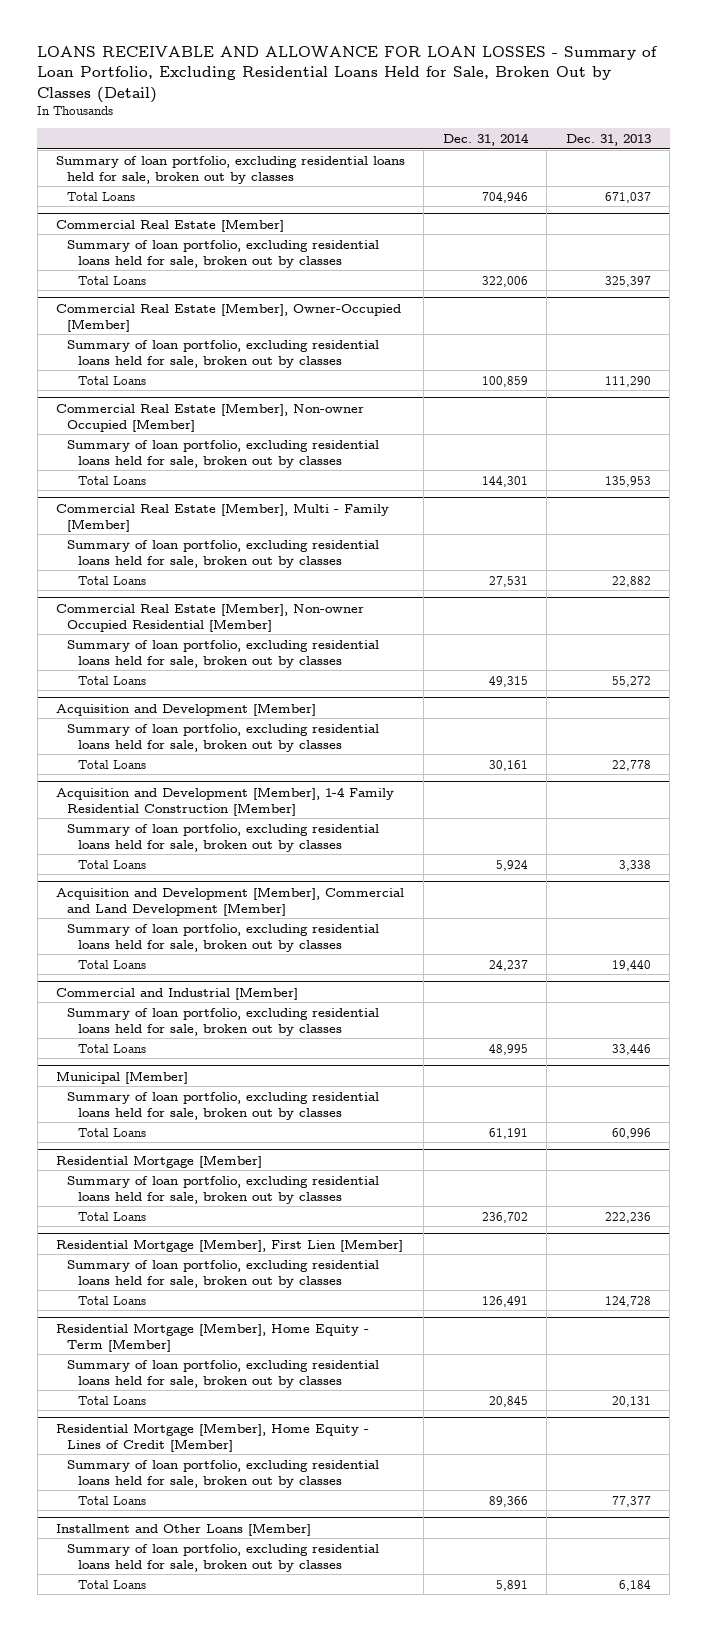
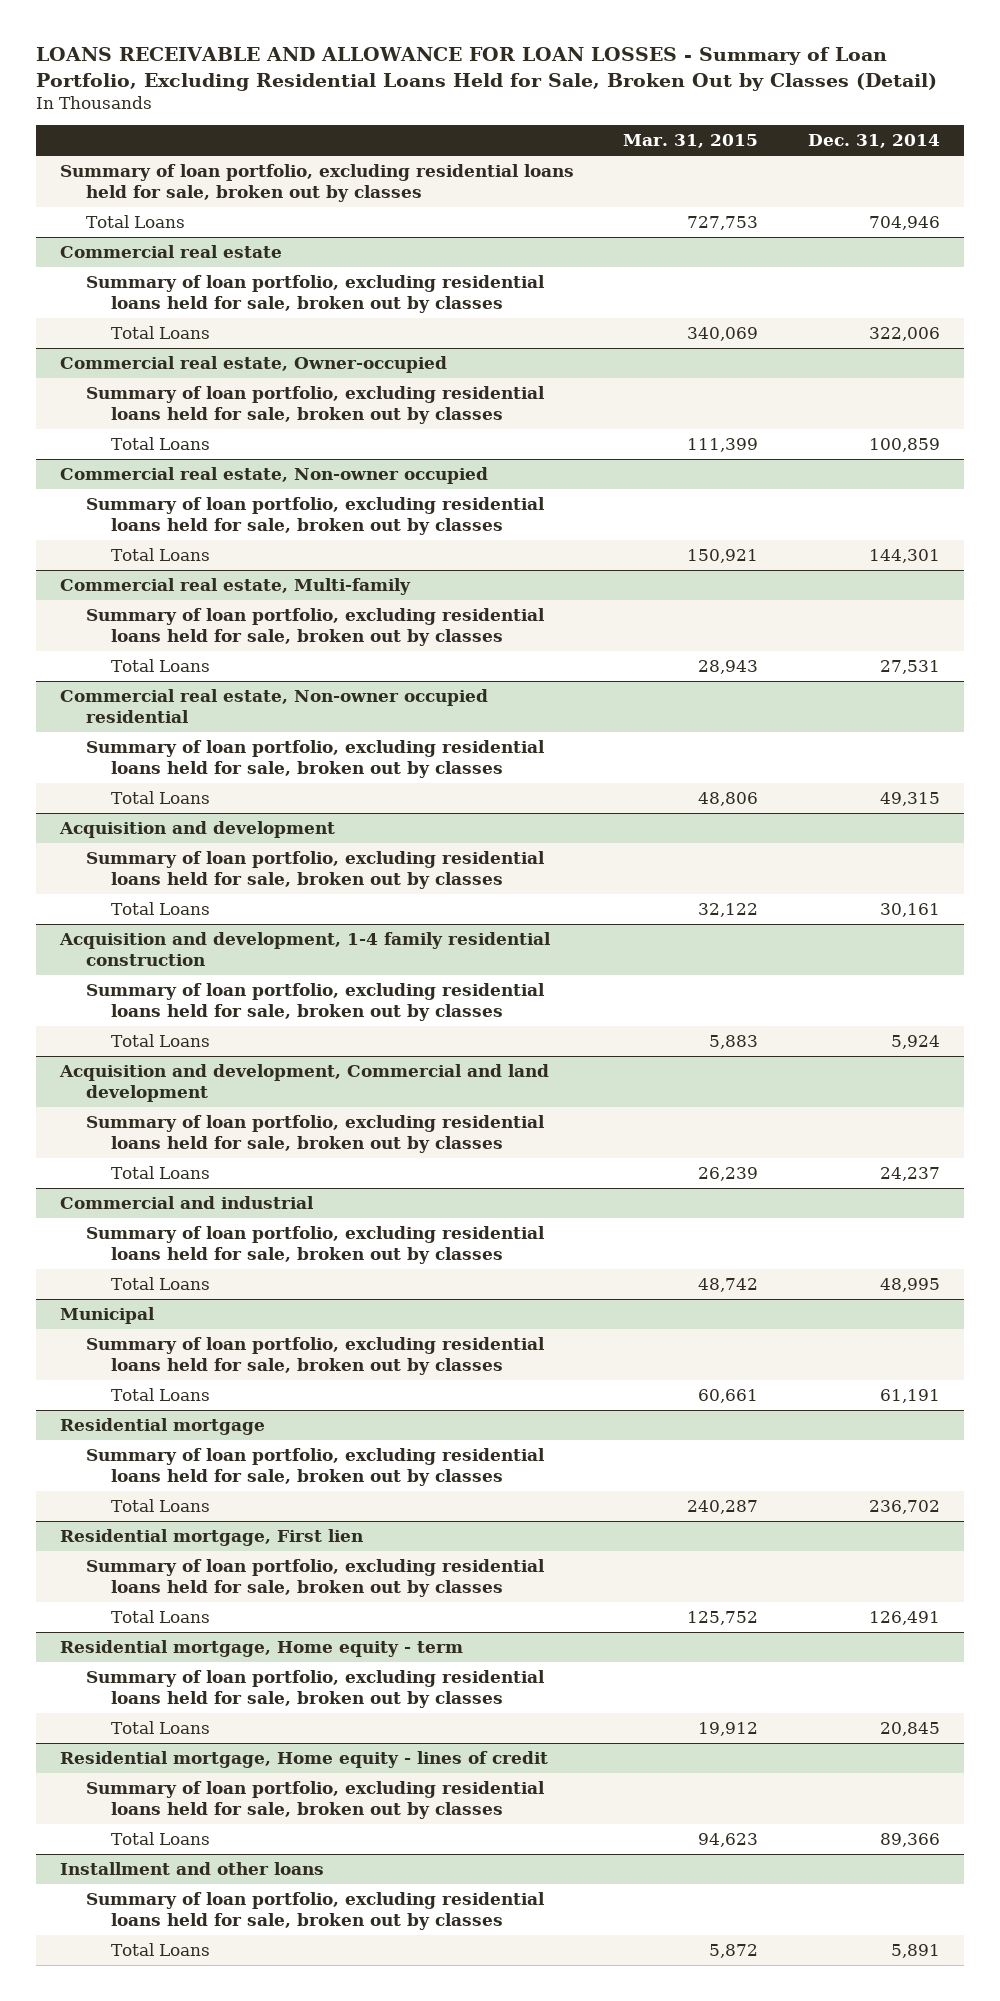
- | Dec. 31, 2014 | Dec. 31, 2013
+ | Mar. 31, 2015 | Dec. 31, 2014
- Commercial Real Estate [Member]
+ Commercial real estate
- Commercial Real Estate [Member], Owner-Occupied [Member]
+ Commercial real estate, Owner-occupied
- Commercial Real Estate [Member], Non-owner Occupied [Member]
+ Commercial real estate, Non-owner occupied
- Commercial Real Estate [Member], Multi - Family [Member]
+ Commercial real estate, Multi-family
- Commercial Real Estate [Member], Non-owner Occupied Residential [Member]
+ Commercial real estate, Non-owner occupied residential
- Acquisition and Development [Member]
+ Acquisition and development
- Acquisition and Development [Member], 1-4 Family Residential Construction [Member]
+ Acquisition and development, 1-4 family residential construction
- Acquisition and Development [Member], Commercial and Land Development [Member]
+ Acquisition and development, Commercial and land development
- Commercial and Industrial [Member]
+ Commercial and industrial
- Municipal [Member]
+ Municipal
- Residential Mortgage [Member]
+ Residential mortgage
- Residential Mortgage [Member], First Lien [Member]
+ Residential mortgage, First lien
- Residential Mortgage [Member], Home Equity - Term [Member]
+ Residential mortgage, Home equity - term
- Residential Mortgage [Member], Home Equity - Lines of Credit [Member]
+ Residential mortgage, Home equity - lines of credit
- Installment and Other Loans [Member]
+ Installment and other loans

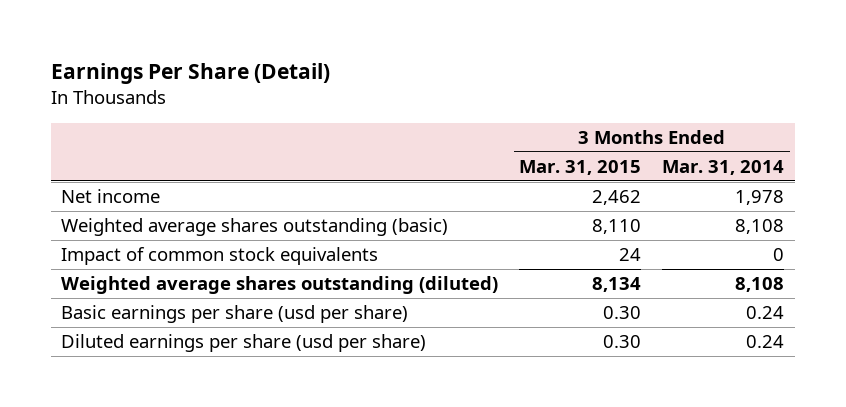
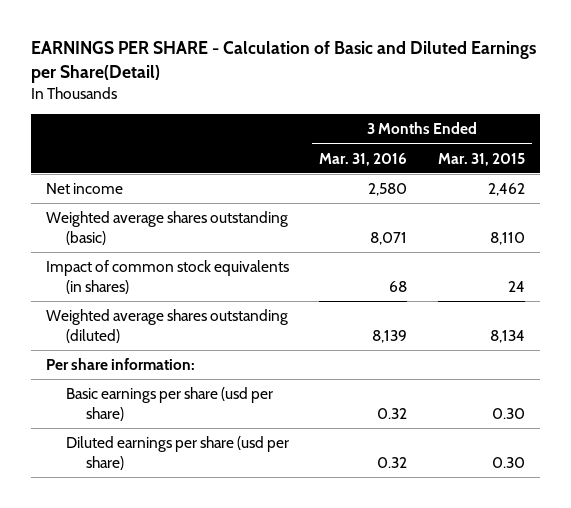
- Earnings Per Share (Detail)
+ EARNINGS PER SHARE - Calculation of Basic and Diluted Earnings per Share(Detail)
- | 3 Months Ended Mar. 31, 2015 | 3 Months Ended Mar. 31, 2014
+ | 3 Months Ended Mar. 31, 2016 | 3 Months Ended Mar. 31, 2015
- Impact of common stock equivalents | 24 | 0
+ Impact of common stock equivalents (in shares) | 68 | 24
+ Per share information:

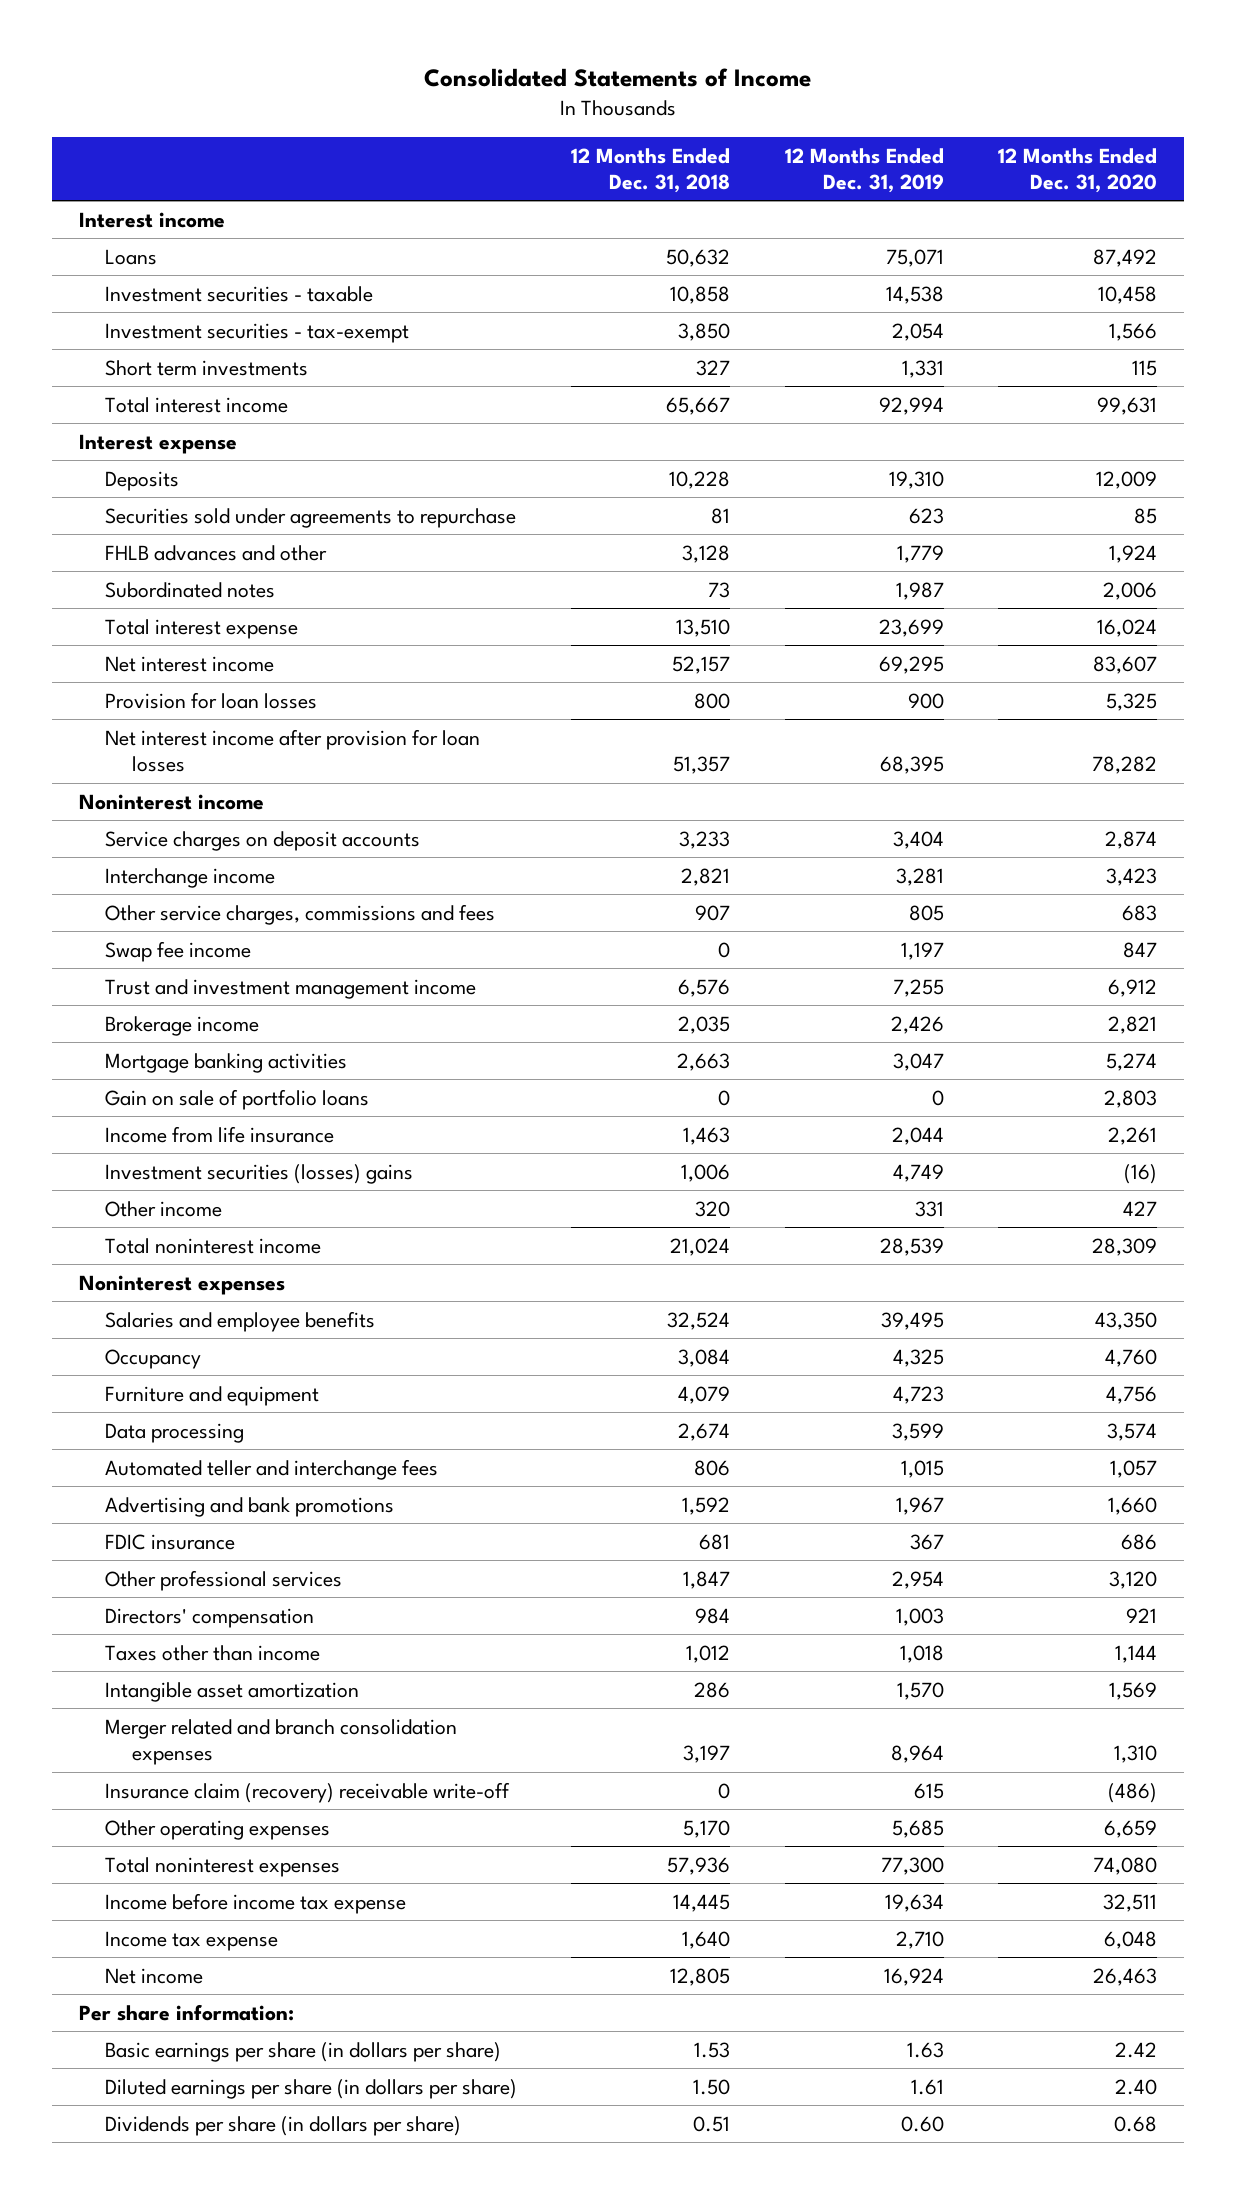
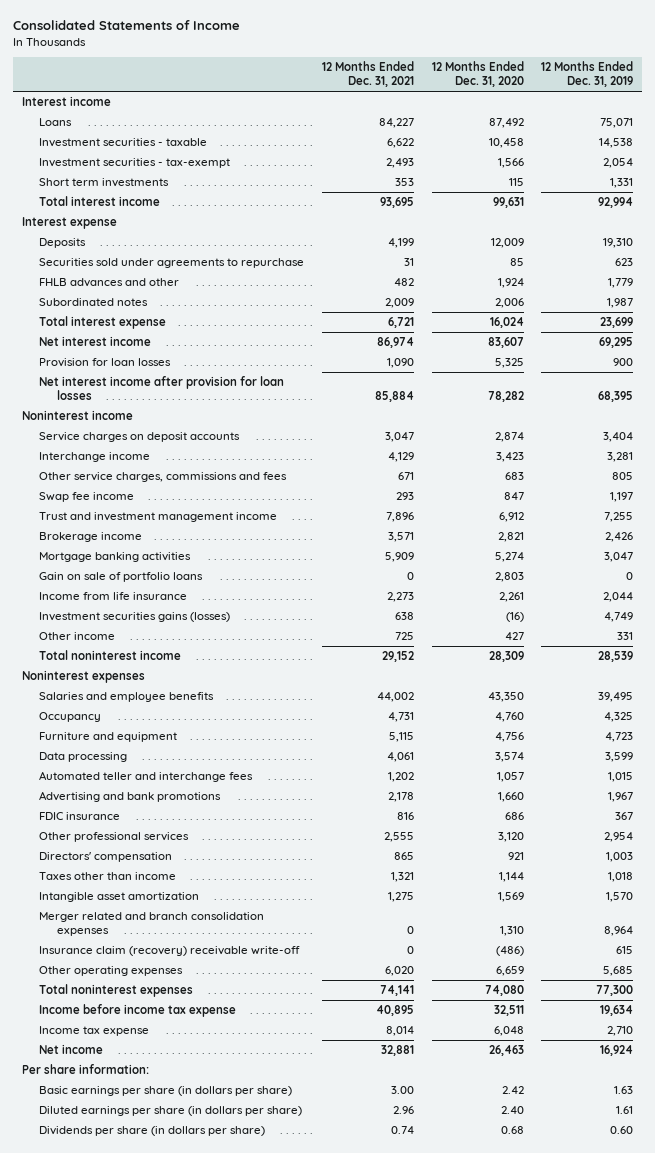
- | 12 Months Ended Dec. 31, 2018 | 12 Months Ended Dec. 31, 2019 | 12 Months Ended Dec. 31, 2020
+ | 12 Months Ended Dec. 31, 2021 | 12 Months Ended Dec. 31, 2020 | 12 Months Ended Dec. 31, 2019
- Investment securities (losses) gains | 1,006 | 4,749 | (16)
+ Investment securities gains (losses) | 638 | (16) | 4,749

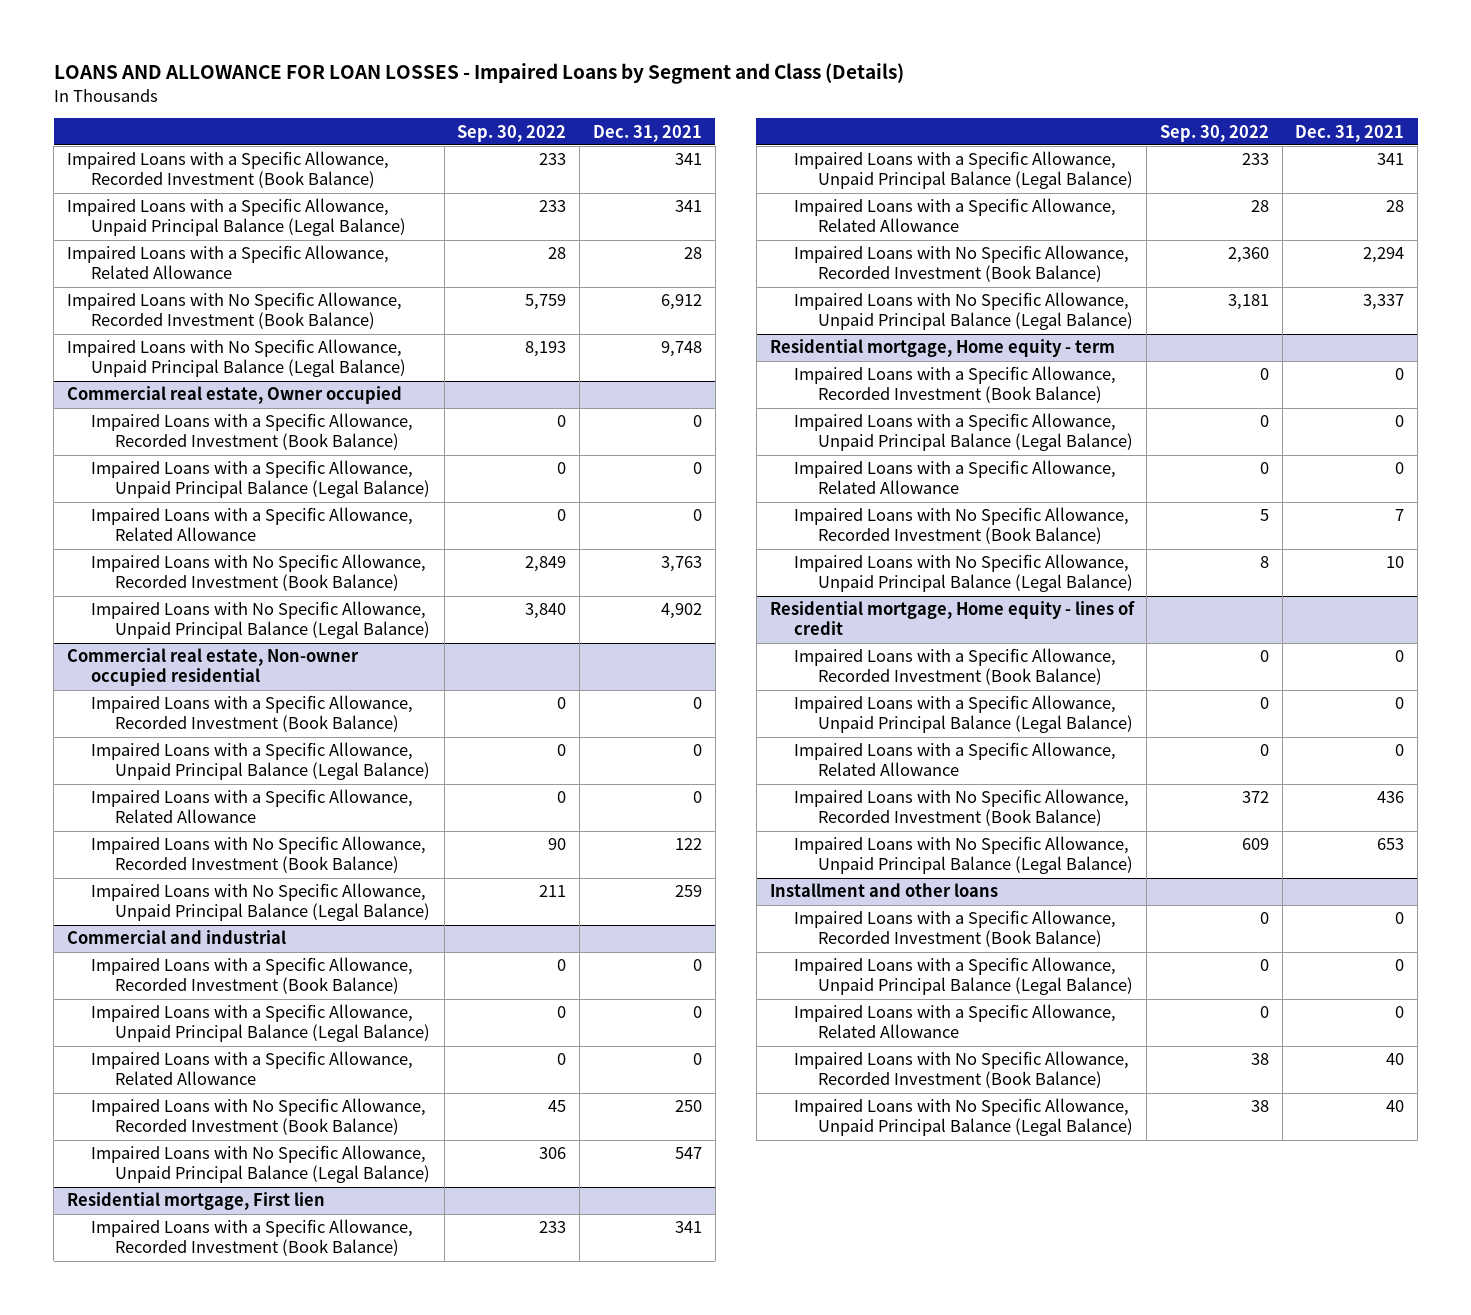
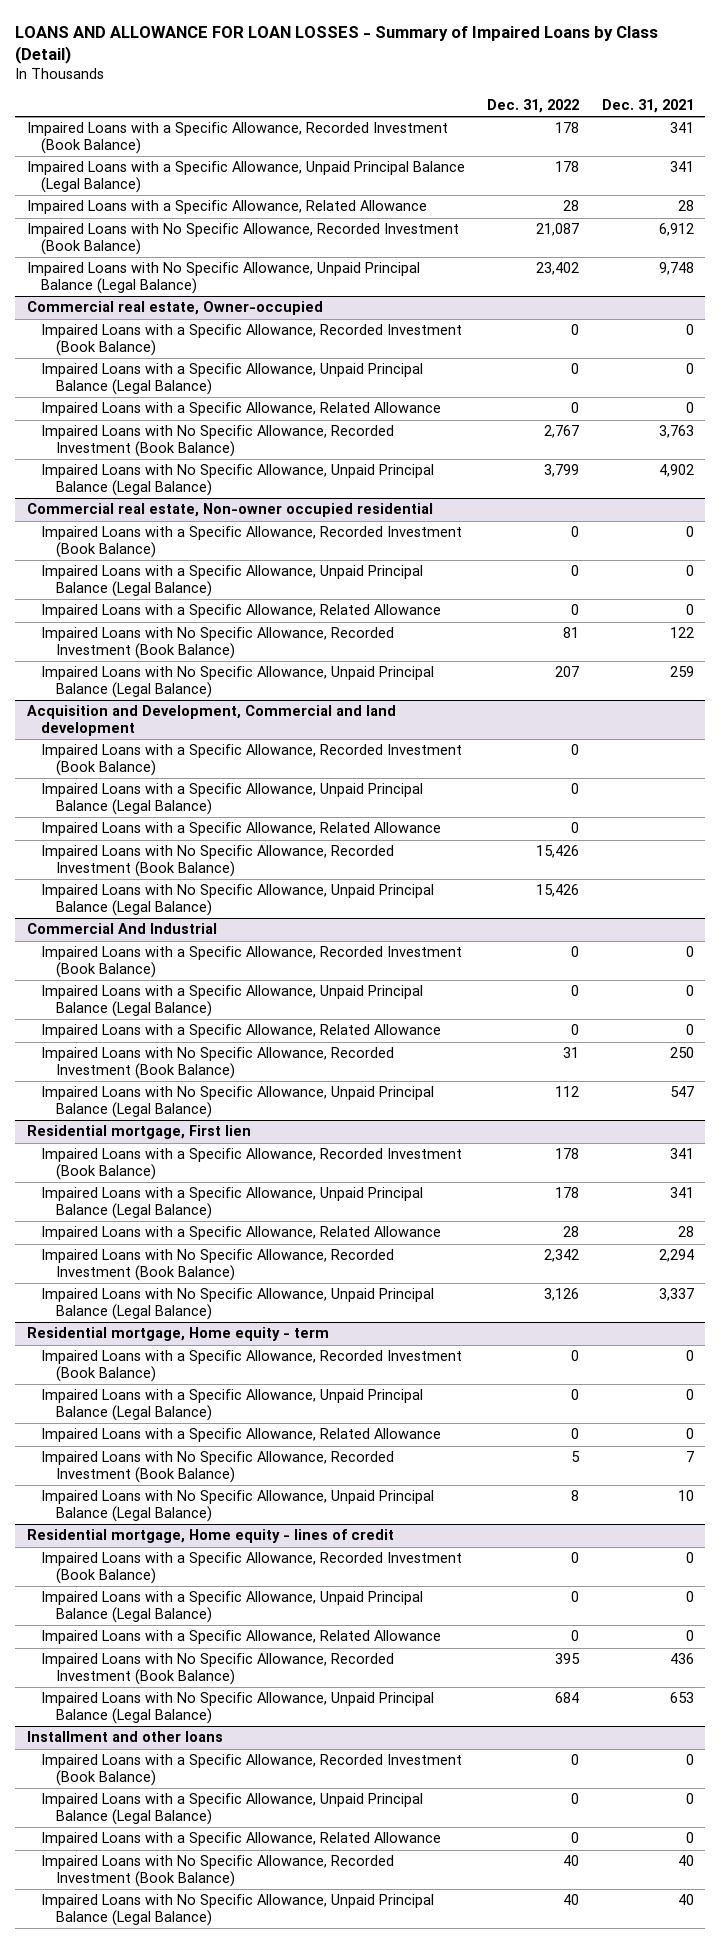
- LOANS AND ALLOWANCE FOR LOAN LOSSES - Impaired Loans by Segment and Class (Details)
+ LOANS AND ALLOWANCE FOR LOAN LOSSES - Summary of Impaired Loans by Class (Detail)
- | Sep. 30, 2022 | Dec. 31, 2021
+ | Dec. 31, 2022 | Dec. 31, 2021
- Commercial real estate, Owner occupied
+ Commercial real estate, Owner-occupied
- Commercial and industrial
+ Acquisition and Development, Commercial and land development
+ Impaired Loans with a Specific Allowance, Recorded Investment (Book Balance) | 0 |
+ Impaired Loans with a Specific Allowance, Unpaid Principal Balance (Legal Balance) | 0 |
+ Impaired Loans with a Specific Allowance, Related Allowance | 0 |
+ Impaired Loans with No Specific Allowance, Recorded Investment (Book Balance) | 15,426 |
+ Impaired Loans with No Specific Allowance, Unpaid Principal Balance (Legal Balance) | 15,426 |
+ Commercial And Industrial

